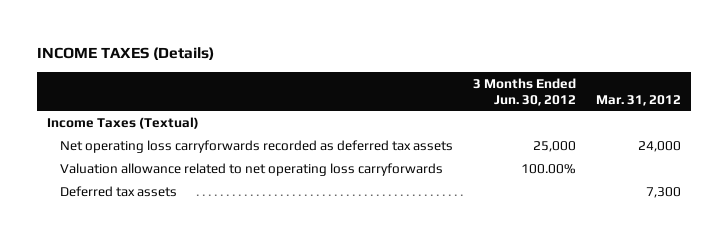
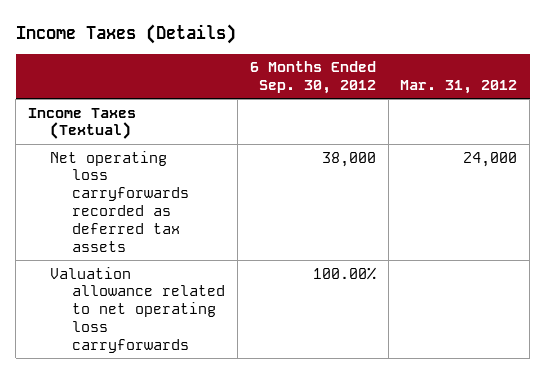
- INCOME TAXES (Details)
+ Income Taxes (Details)
- | 3 Months Ended Jun. 30, 2012 | Mar. 31, 2012
+ | 6 Months Ended Sep. 30, 2012 | Mar. 31, 2012
- Deferred tax assets | | 7,300

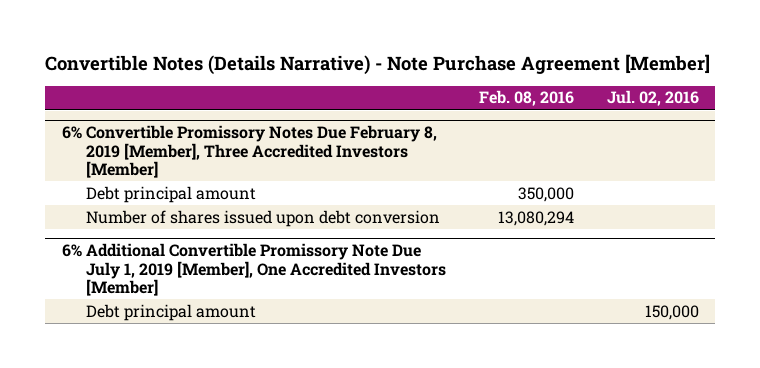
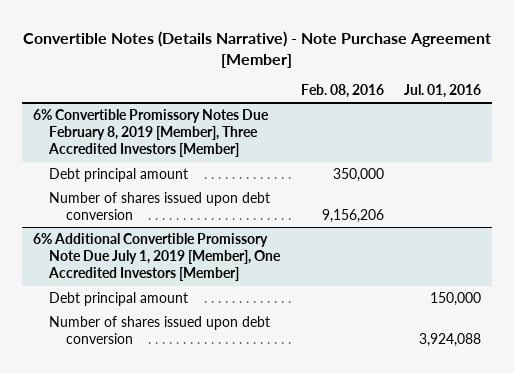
- | Feb. 08, 2016 | Jul. 02, 2016
+ | Feb. 08, 2016 | Jul. 01, 2016
@ 6% Convertible Promissory Notes Due February 8, 2019 [Member], Three Accredited Investors [Member]
- Number of shares issued upon debt conversion | 13,080,294 |
+ Number of shares issued upon debt conversion | 9,156,206 |
@ 6% Additional Convertible Promissory Note Due July 1, 2019 [Member], One Accredited Investors [Member]
+ Number of shares issued upon debt conversion | | 3,924,088

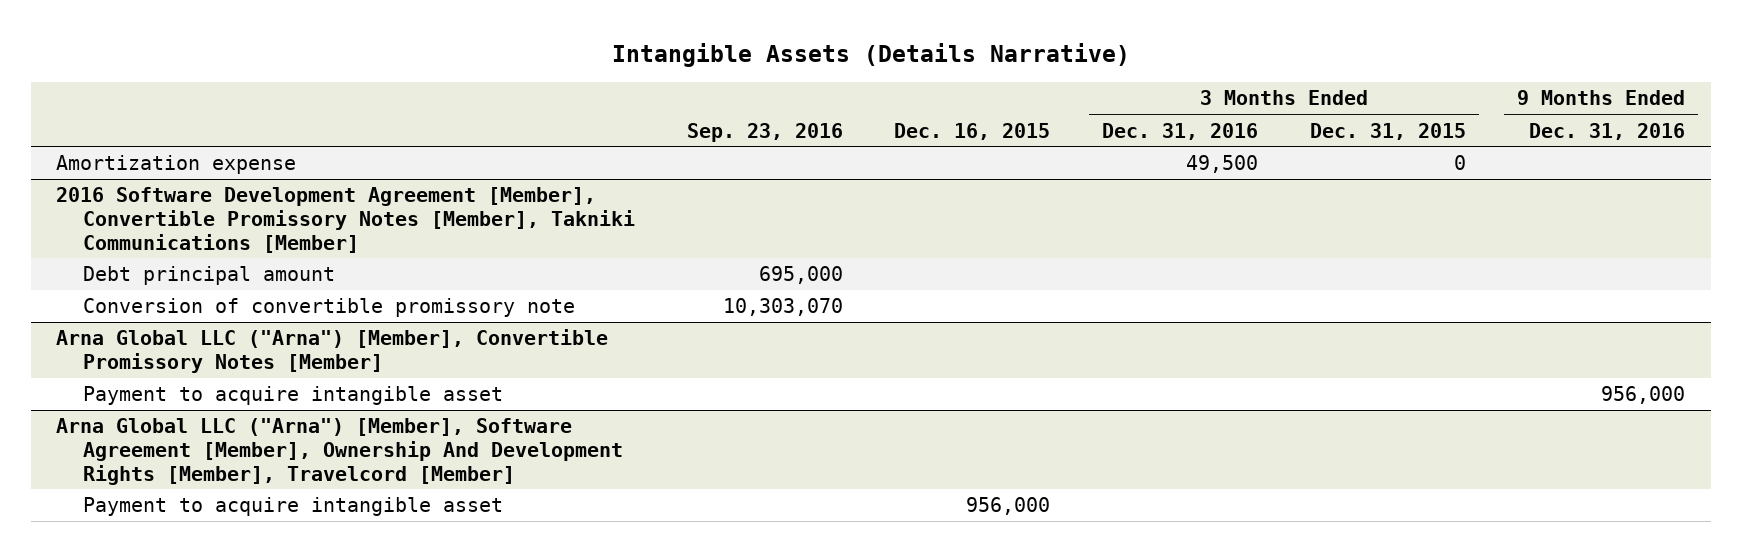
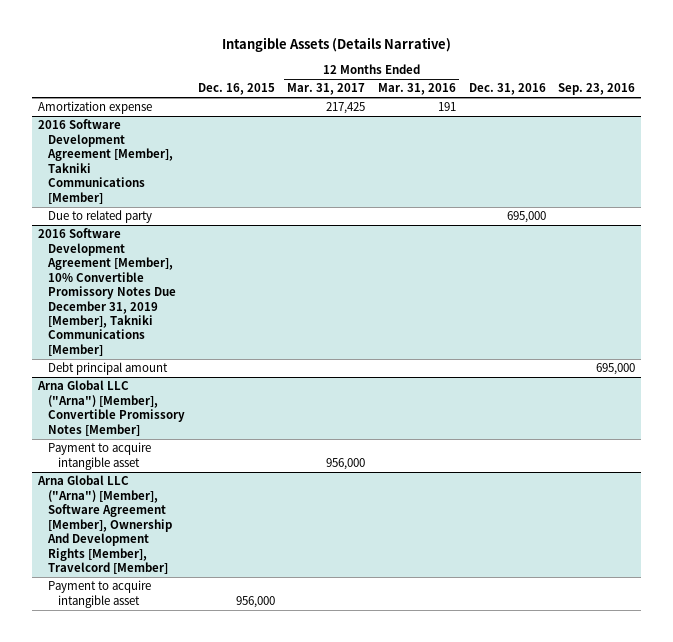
- | Sep. 23, 2016 | Dec. 16, 2015 | 3 Months Ended Dec. 31, 2016 | 3 Months Ended Dec. 31, 2015 | 9 Months Ended Dec. 31, 2016
+ | Dec. 16, 2015 | 12 Months Ended Mar. 31, 2017 | 12 Months Ended Mar. 31, 2016 | Dec. 31, 2016 | Sep. 23, 2016
- 2016 Software Development Agreement [Member], Convertible Promissory Notes [Member], Takniki Communications [Member]
+ 2016 Software Development Agreement [Member], Takniki Communications [Member]
+ Due to related party | | | | 695,000 |
+ 2016 Software Development Agreement [Member], 10% Convertible Promissory Notes Due December 31, 2019 [Member], Takniki Communications [Member]
- Conversion of convertible promissory note | 10,303,070 | | | |

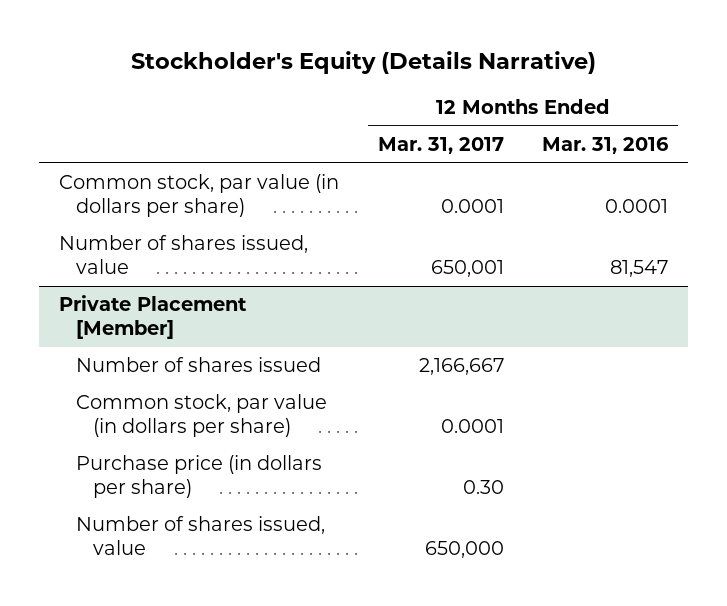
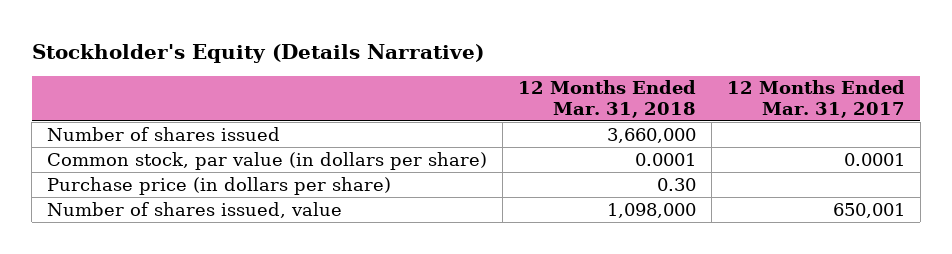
- | 12 Months Ended Mar. 31, 2017 | 12 Months Ended Mar. 31, 2016
+ | 12 Months Ended Mar. 31, 2018 | 12 Months Ended Mar. 31, 2017
+ Number of shares issued | 3,660,000 |
+ Purchase price (in dollars per share) | 0.30 |
- Private Placement [Member]
- Number of shares issued | 2,166,667 |
- Common stock, par value (in dollars per share) | 0.0001 |
- Purchase price (in dollars per share) | 0.30 |
- Number of shares issued, value | 650,000 |

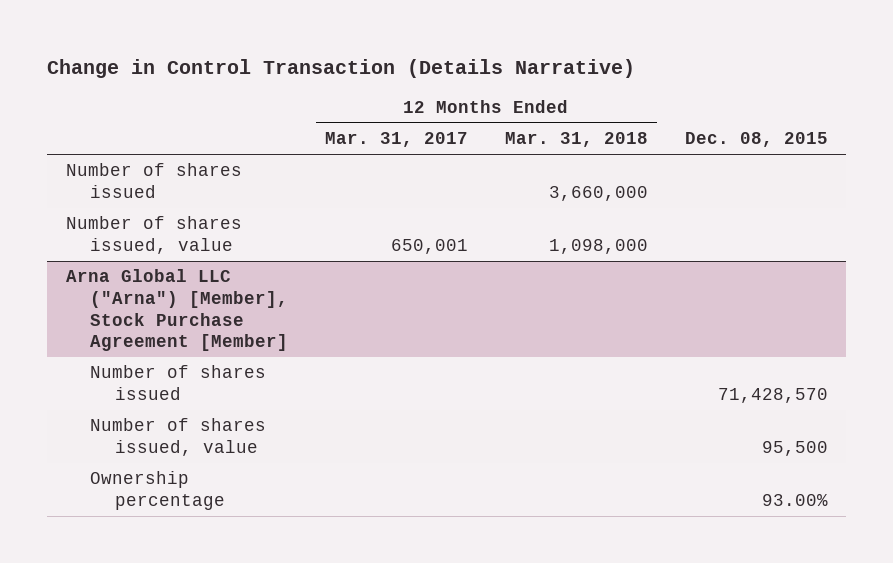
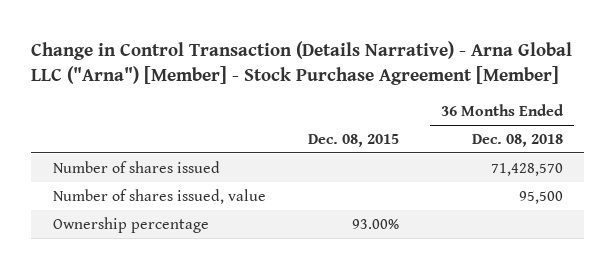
- Change in Control Transaction (Details Narrative)
+ Change in Control Transaction (Details Narrative) - Arna Global LLC ("Arna") [Member] - Stock Purchase Agreement [Member]
- | 12 Months Ended Mar. 31, 2017 | 12 Months Ended Mar. 31, 2018 | Dec. 08, 2015
+ | Dec. 08, 2015 | 36 Months Ended Dec. 08, 2018
- Arna Global LLC ("Arna") [Member], Stock Purchase Agreement [Member]
- Number of shares issued | | | 71,428,570
- Number of shares issued, value | | | 95,500
- Ownership percentage | | | 93.00%
+ Ownership percentage | 93.00% |

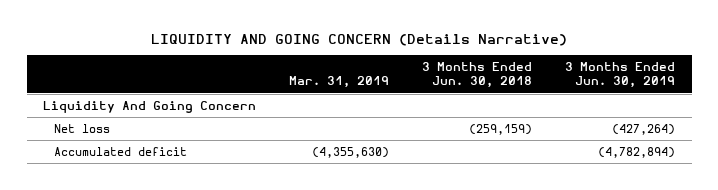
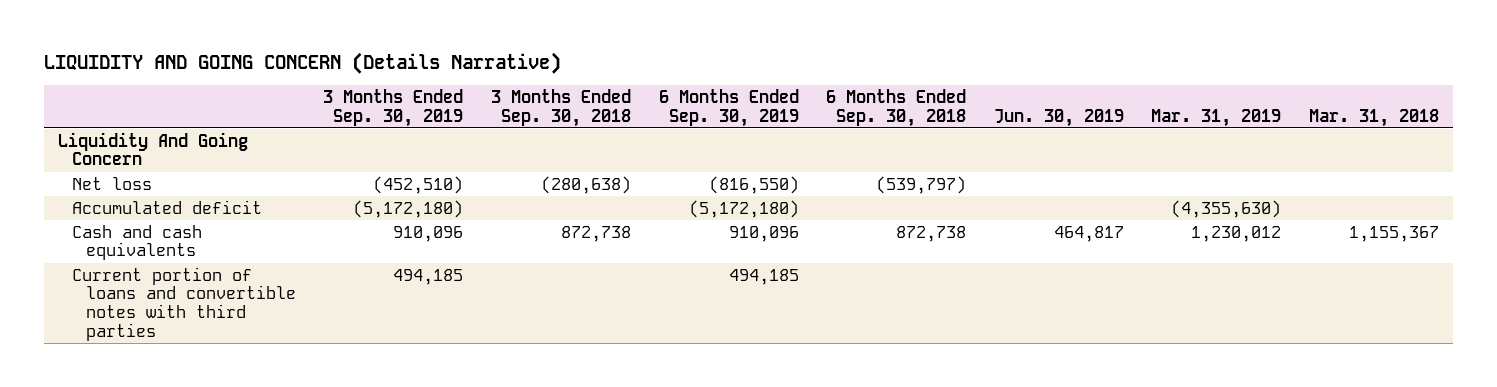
- | Mar. 31, 2019 | 3 Months Ended Jun. 30, 2018 | 3 Months Ended Jun. 30, 2019
+ | 3 Months Ended Sep. 30, 2019 | 3 Months Ended Sep. 30, 2018 | 6 Months Ended Sep. 30, 2019 | 6 Months Ended Sep. 30, 2018 | Jun. 30, 2019 | Mar. 31, 2019 | Mar. 31, 2018
+ Cash and cash equivalents | 910,096 | 872,738 | 910,096 | 872,738 | 464,817 | 1,230,012 | 1,155,367
+ Current portion of loans and convertible notes with third parties | 494,185 | | 494,185 | | | |

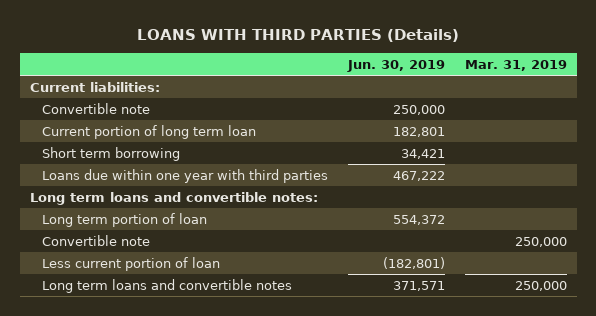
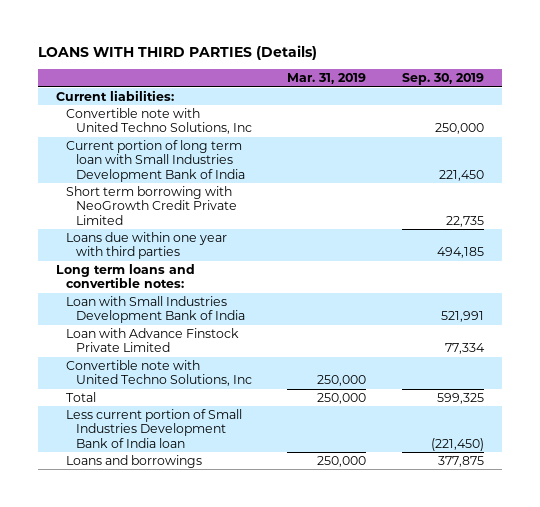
- | Jun. 30, 2019 | Mar. 31, 2019
+ | Mar. 31, 2019 | Sep. 30, 2019
- Convertible note | 250,000 |
- Current portion of long term loan | 182,801 |
- Short term borrowing | 34,421 |
+ Convertible note with United Techno Solutions, Inc | | 250,000
+ Current portion of long term loan with Small Industries Development Bank of India | | 221,450
+ Short term borrowing with NeoGrowth Credit Private Limited | | 22,735
- Long term portion of loan | 554,372 |
- Convertible note | | 250,000
- Less current portion of loan | (182,801) |
- Long term loans and convertible notes | 371,571 | 250,000
+ Loan with Small Industries Development Bank of India | | 521,991
+ Loan with Advance Finstock Private Limited | | 77,334
+ Convertible note with United Techno Solutions, Inc | 250,000 |
+ Total | 250,000 | 599,325
+ Less current portion of Small Industries Development Bank of India loan | | (221,450)
+ Loans and borrowings | 250,000 | 377,875

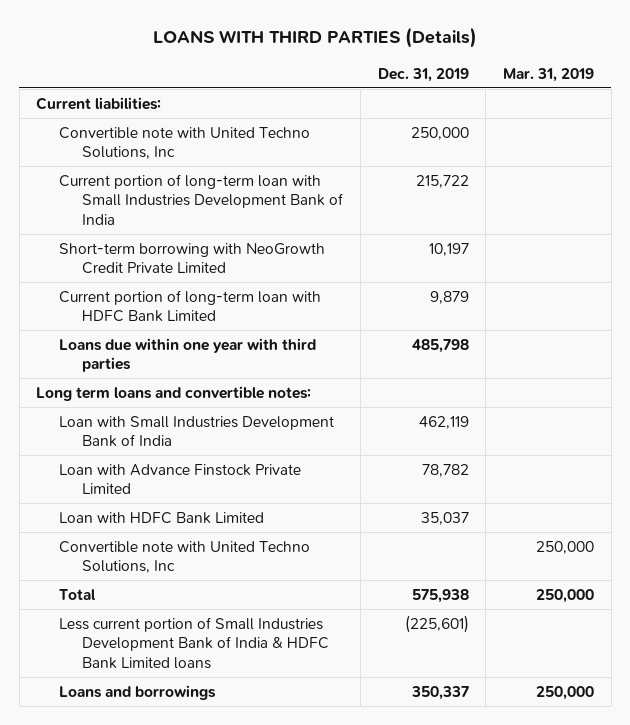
- | Mar. 31, 2019 | Sep. 30, 2019
+ | Dec. 31, 2019 | Mar. 31, 2019
- Current portion of long term loan with Small Industries Development Bank of India | | 221,450
- Short term borrowing with NeoGrowth Credit Private Limited | | 22,735
+ Current portion of long-term loan with Small Industries Development Bank of India | 215,722 |
+ Short-term borrowing with NeoGrowth Credit Private Limited | 10,197 |
+ Current portion of long-term loan with HDFC Bank Limited | 9,879 |
+ Loan with HDFC Bank Limited | 35,037 |
- Less current portion of Small Industries Development Bank of India loan | | (221,450)
+ Less current portion of Small Industries Development Bank of India & HDFC Bank Limited loans | (225,601) |

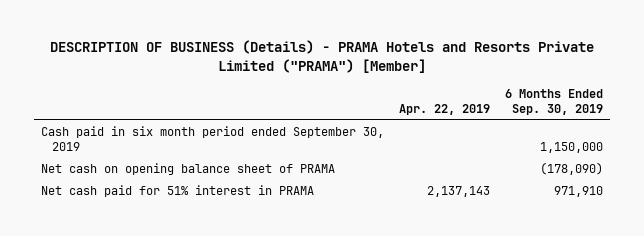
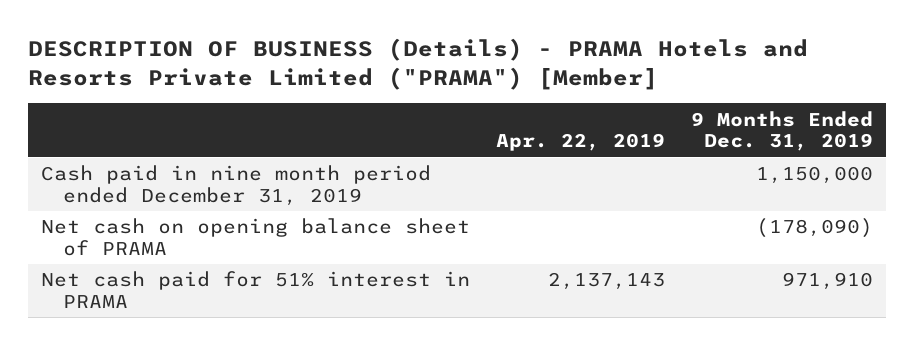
- | Apr. 22, 2019 | 6 Months Ended Sep. 30, 2019
+ | Apr. 22, 2019 | 9 Months Ended Dec. 31, 2019
- Cash paid in six month period ended September 30, 2019 | | 1,150,000
+ Cash paid in nine month period ended December 31, 2019 | | 1,150,000

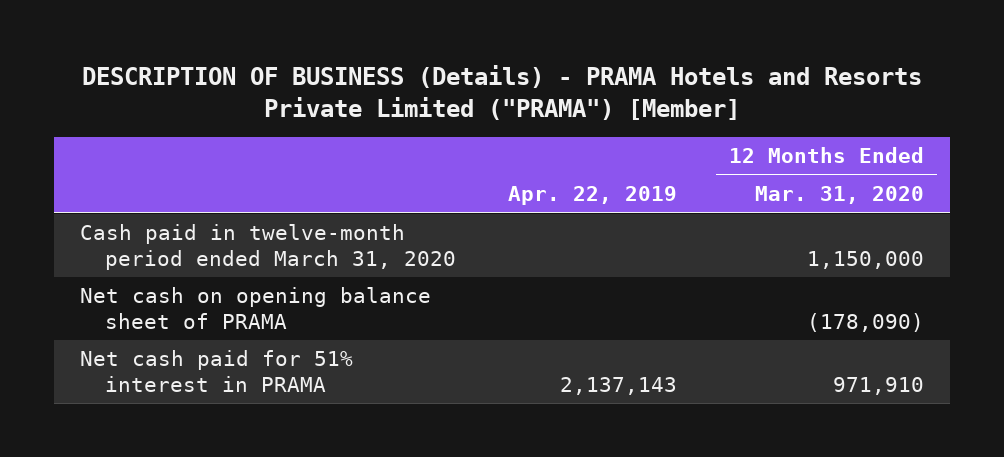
- | Apr. 22, 2019 | 9 Months Ended Dec. 31, 2019
+ | Apr. 22, 2019 | 12 Months Ended Mar. 31, 2020
- Cash paid in nine month period ended December 31, 2019 | | 1,150,000
+ Cash paid in twelve-month period ended March 31, 2020 | | 1,150,000

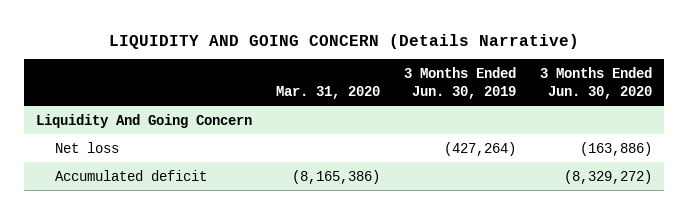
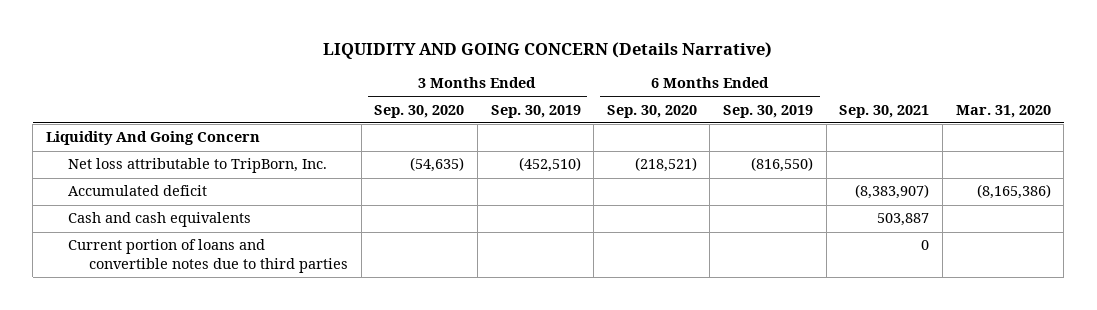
- | Mar. 31, 2020 | 3 Months Ended Jun. 30, 2019 | 3 Months Ended Jun. 30, 2020
+ | 3 Months Ended Sep. 30, 2020 | 3 Months Ended Sep. 30, 2019 | 6 Months Ended Sep. 30, 2020 | 6 Months Ended Sep. 30, 2019 | Sep. 30, 2021 | Mar. 31, 2020
- Net loss | | (427,264) | (163,886)
+ Net loss attributable to TripBorn, Inc. | (54,635) | (452,510) | (218,521) | (816,550) | |
+ Cash and cash equivalents | | | | | 503,887 |
+ Current portion of loans and convertible notes due to third parties | | | | | 0 |

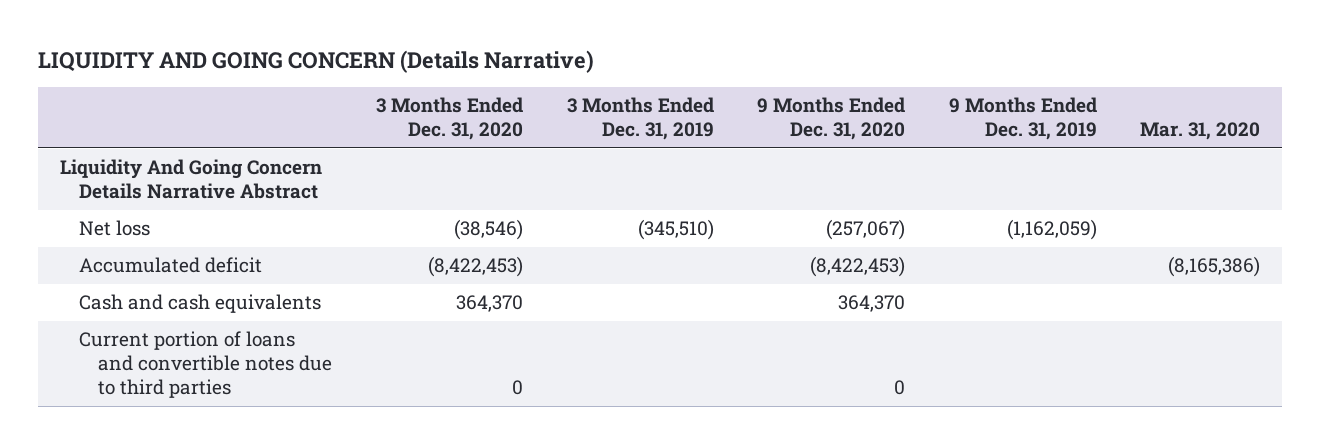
- | 3 Months Ended Sep. 30, 2020 | 3 Months Ended Sep. 30, 2019 | 6 Months Ended Sep. 30, 2020 | 6 Months Ended Sep. 30, 2019 | Sep. 30, 2021 | Mar. 31, 2020
+ | 3 Months Ended Dec. 31, 2020 | 3 Months Ended Dec. 31, 2019 | 9 Months Ended Dec. 31, 2020 | 9 Months Ended Dec. 31, 2019 | Mar. 31, 2020
- Liquidity And Going Concern
- Net loss attributable to TripBorn, Inc. | (54,635) | (452,510) | (218,521) | (816,550) | |
+ Liquidity And Going Concern Details Narrative Abstract
+ Net loss | (38,546) | (345,510) | (257,067) | (1,162,059) |

